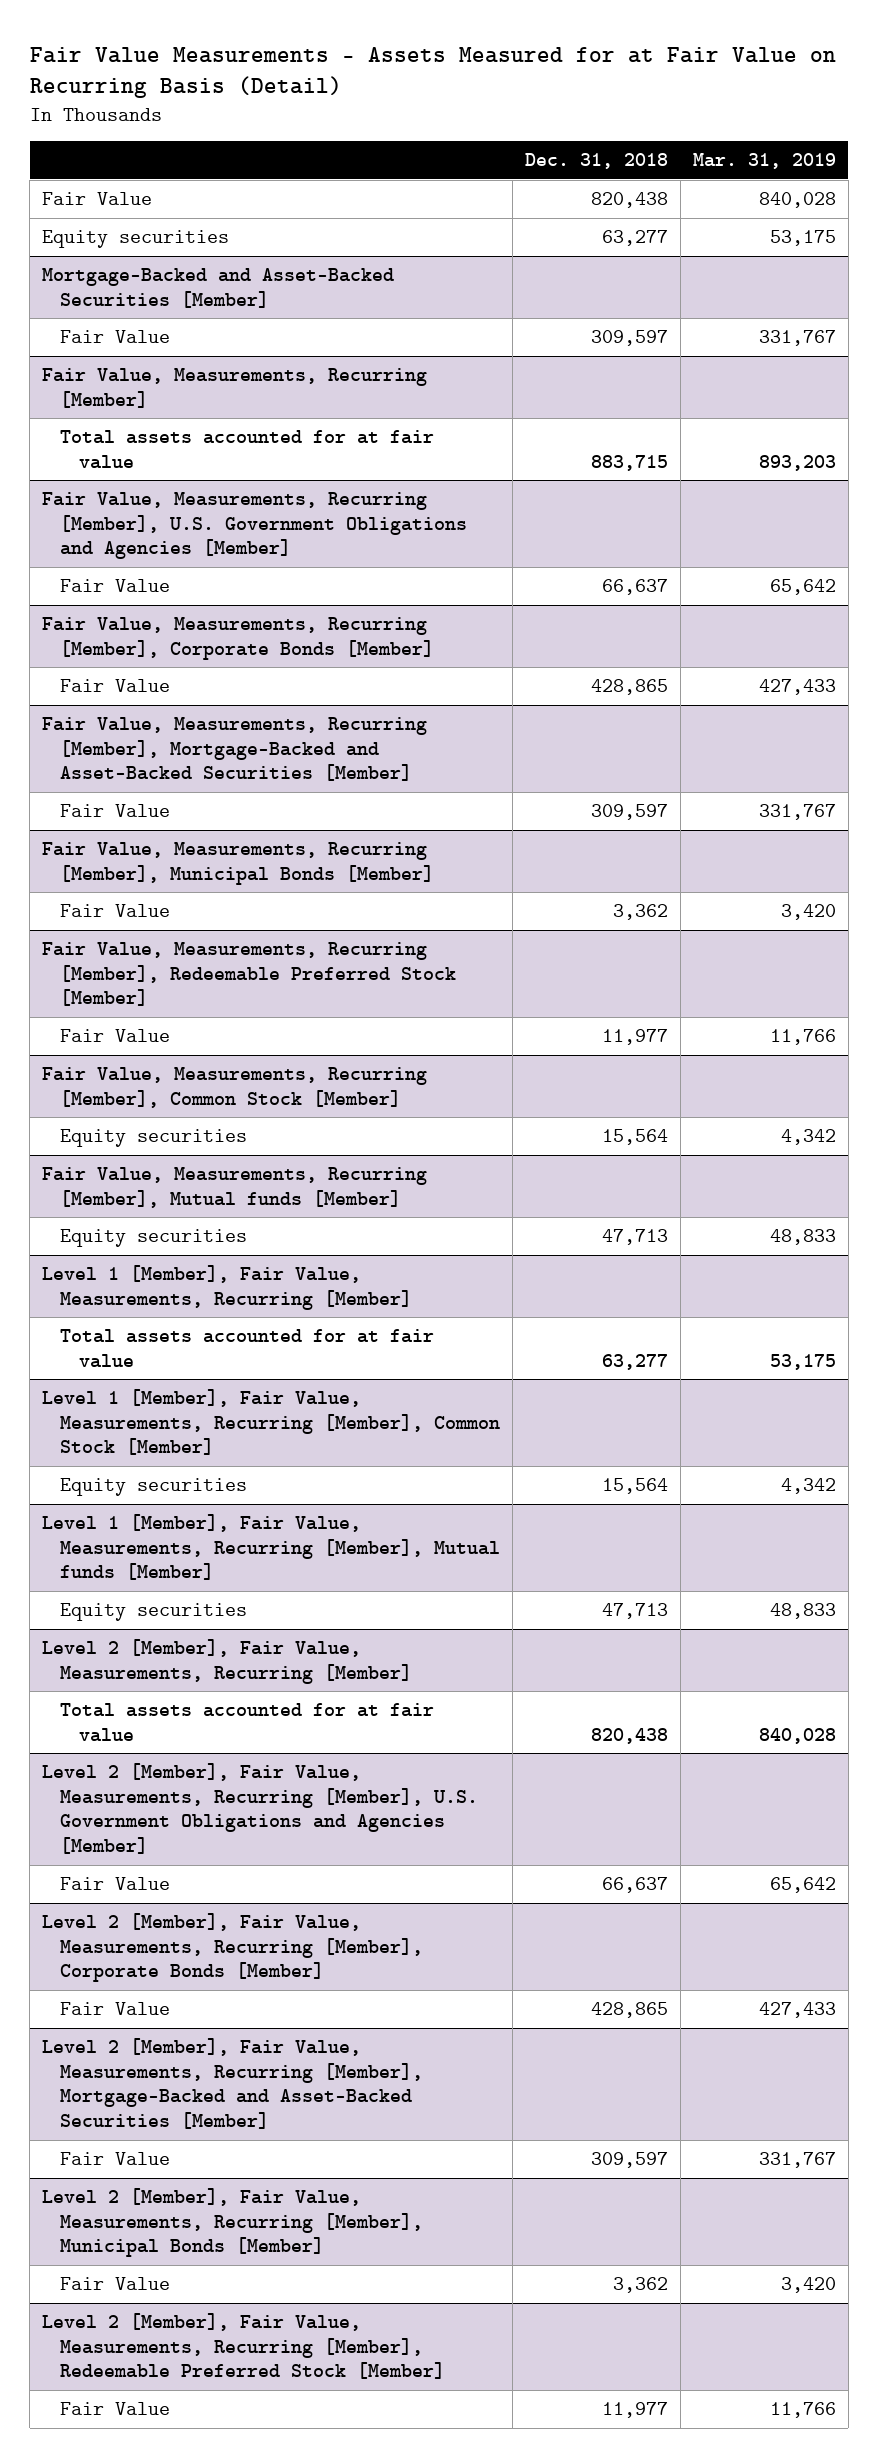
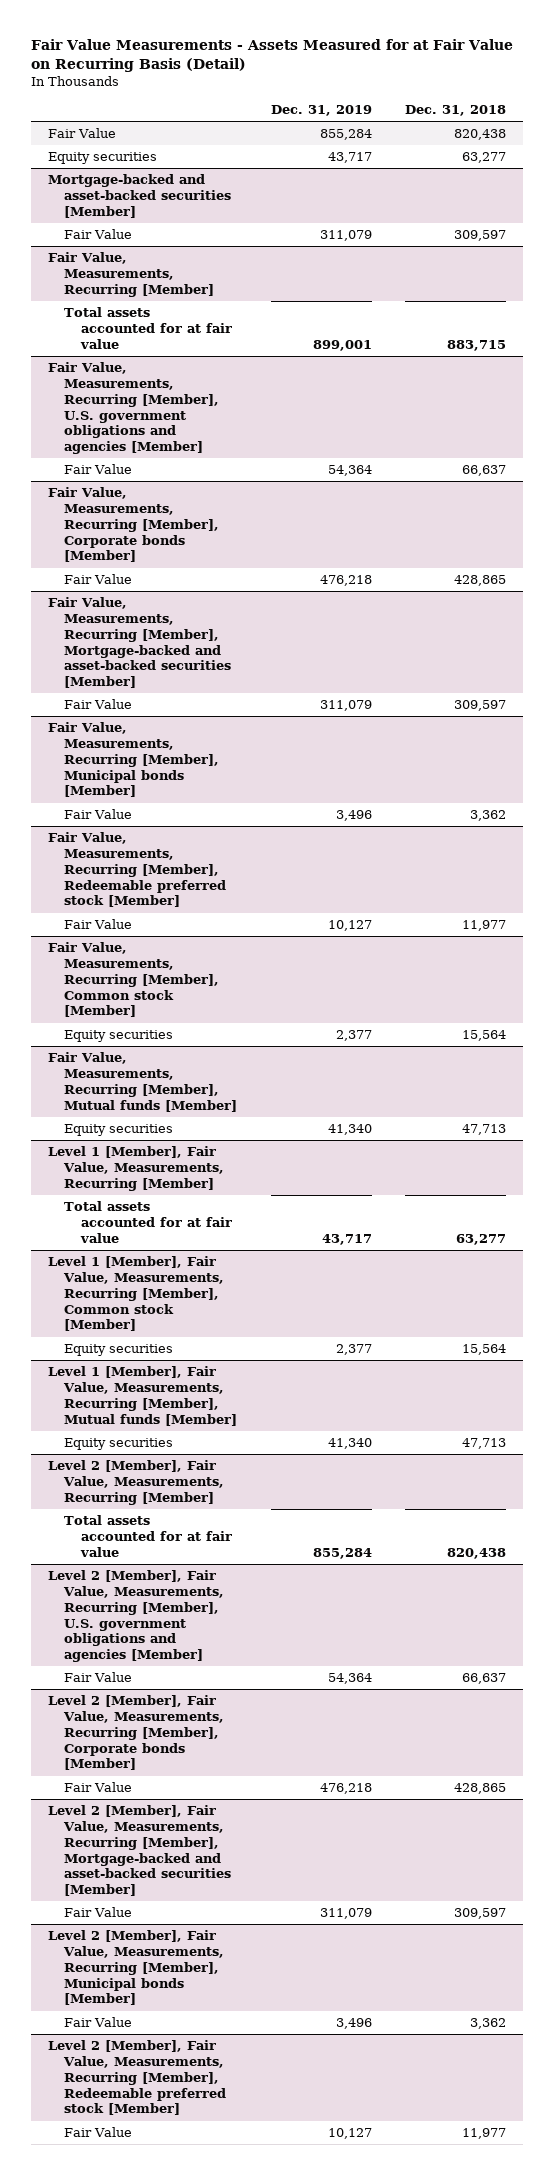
- | Dec. 31, 2018 | Mar. 31, 2019
+ | Dec. 31, 2019 | Dec. 31, 2018
- Mortgage-Backed and Asset-Backed Securities [Member]
+ Mortgage-backed and asset-backed securities [Member]
- Fair Value, Measurements, Recurring [Member], U.S. Government Obligations and Agencies [Member]
+ Fair Value, Measurements, Recurring [Member], U.S. government obligations and agencies [Member]
- Fair Value, Measurements, Recurring [Member], Corporate Bonds [Member]
+ Fair Value, Measurements, Recurring [Member], Corporate bonds [Member]
- Fair Value, Measurements, Recurring [Member], Mortgage-Backed and Asset-Backed Securities [Member]
+ Fair Value, Measurements, Recurring [Member], Mortgage-backed and asset-backed securities [Member]
- Fair Value, Measurements, Recurring [Member], Municipal Bonds [Member]
+ Fair Value, Measurements, Recurring [Member], Municipal bonds [Member]
- Fair Value, Measurements, Recurring [Member], Redeemable Preferred Stock [Member]
+ Fair Value, Measurements, Recurring [Member], Redeemable preferred stock [Member]
- Fair Value, Measurements, Recurring [Member], Common Stock [Member]
+ Fair Value, Measurements, Recurring [Member], Common stock [Member]
- Level 1 [Member], Fair Value, Measurements, Recurring [Member], Common Stock [Member]
+ Level 1 [Member], Fair Value, Measurements, Recurring [Member], Common stock [Member]
- Level 2 [Member], Fair Value, Measurements, Recurring [Member], U.S. Government Obligations and Agencies [Member]
+ Level 2 [Member], Fair Value, Measurements, Recurring [Member], U.S. government obligations and agencies [Member]
- Level 2 [Member], Fair Value, Measurements, Recurring [Member], Corporate Bonds [Member]
+ Level 2 [Member], Fair Value, Measurements, Recurring [Member], Corporate bonds [Member]
- Level 2 [Member], Fair Value, Measurements, Recurring [Member], Mortgage-Backed and Asset-Backed Securities [Member]
+ Level 2 [Member], Fair Value, Measurements, Recurring [Member], Mortgage-backed and asset-backed securities [Member]
- Level 2 [Member], Fair Value, Measurements, Recurring [Member], Municipal Bonds [Member]
+ Level 2 [Member], Fair Value, Measurements, Recurring [Member], Municipal bonds [Member]
- Level 2 [Member], Fair Value, Measurements, Recurring [Member], Redeemable Preferred Stock [Member]
+ Level 2 [Member], Fair Value, Measurements, Recurring [Member], Redeemable preferred stock [Member]

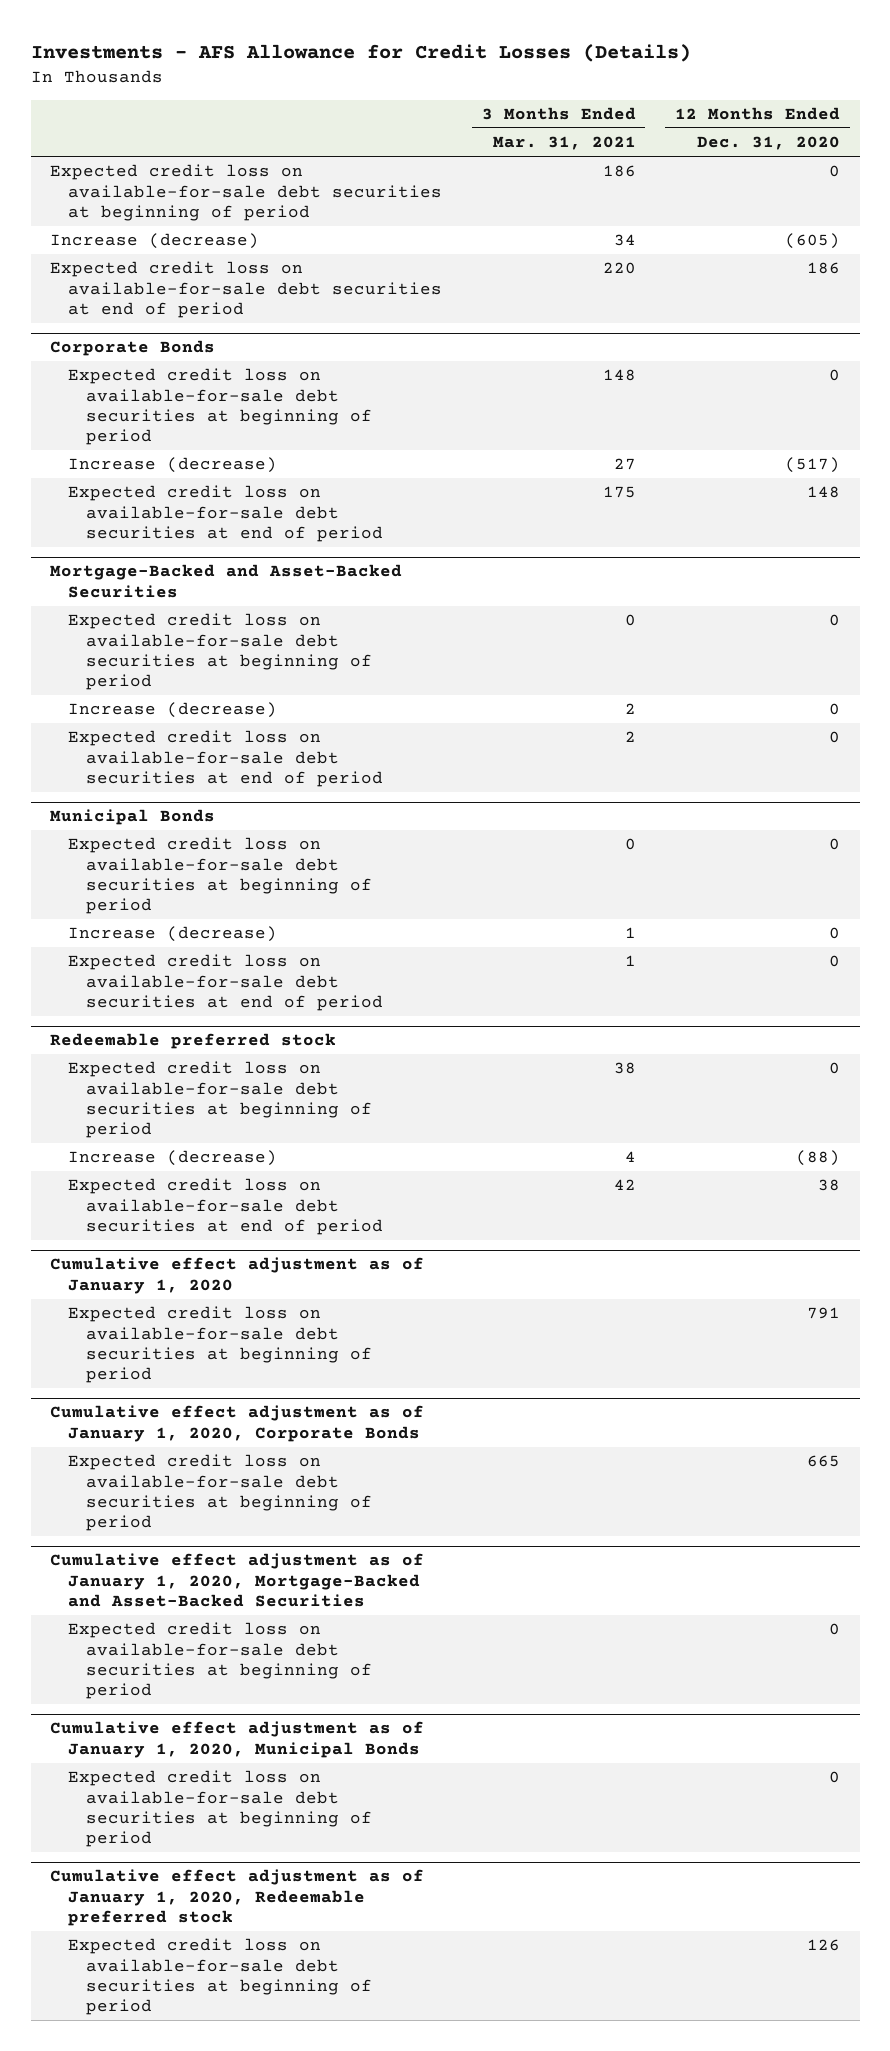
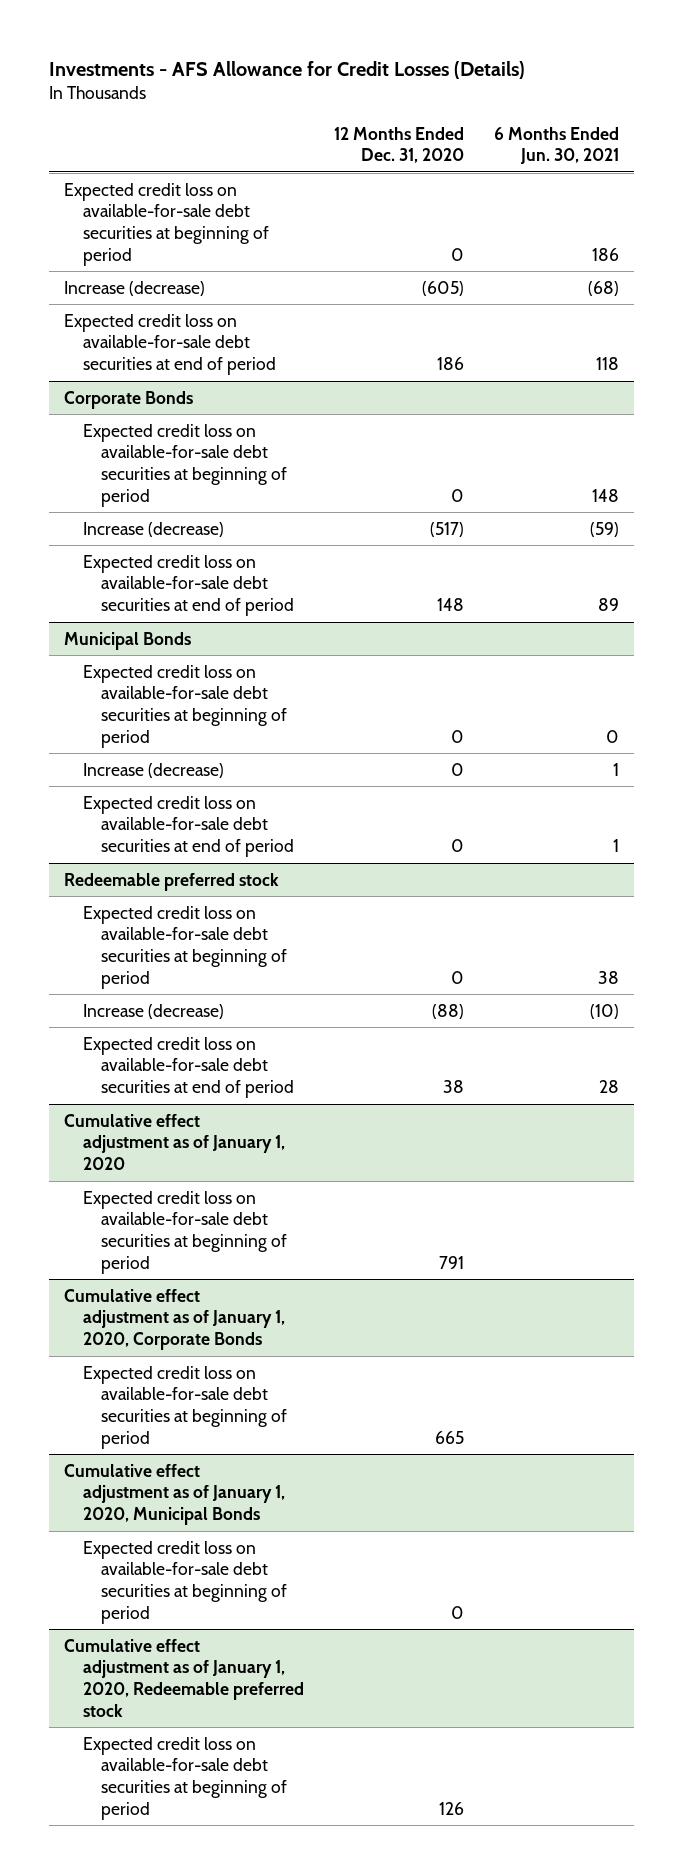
- | 3 Months Ended Mar. 31, 2021 | 12 Months Ended Dec. 31, 2020
+ | 12 Months Ended Dec. 31, 2020 | 6 Months Ended Jun. 30, 2021
- Mortgage-Backed and Asset-Backed Securities
- Expected credit loss on available-for-sale debt securities at beginning of period | 0 | 0
- Increase (decrease) | 2 | 0
- Expected credit loss on available-for-sale debt securities at end of period | 2 | 0
- Cumulative effect adjustment as of January 1, 2020, Mortgage-Backed and Asset-Backed Securities
- Expected credit loss on available-for-sale debt securities at beginning of period | | 0

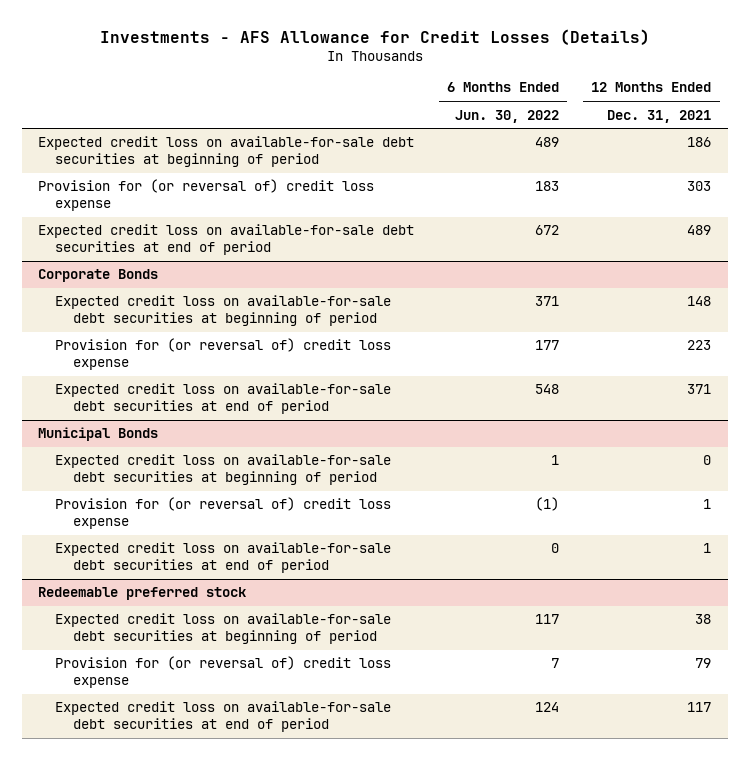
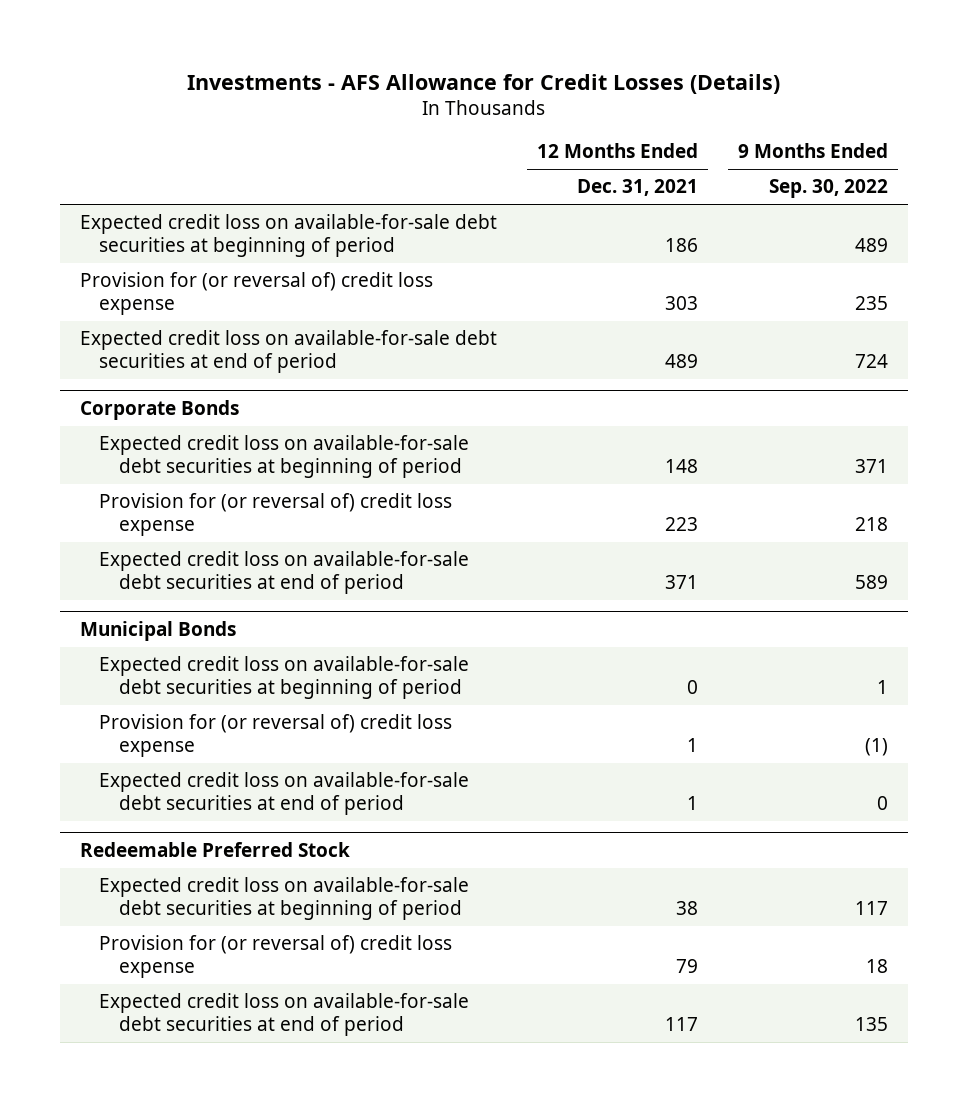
- | 6 Months Ended Jun. 30, 2022 | 12 Months Ended Dec. 31, 2021
+ | 12 Months Ended Dec. 31, 2021 | 9 Months Ended Sep. 30, 2022
- Redeemable preferred stock
+ Redeemable Preferred Stock

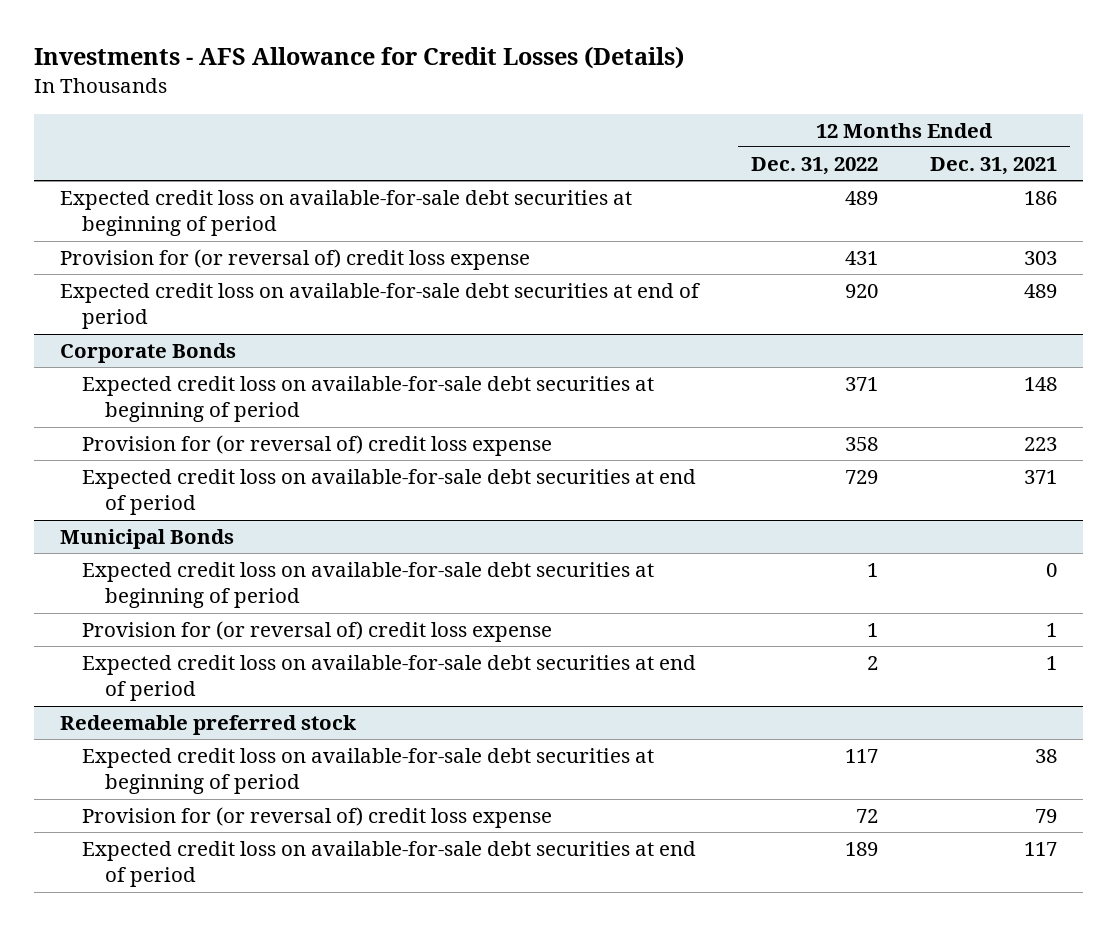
- | 12 Months Ended Dec. 31, 2021 | 9 Months Ended Sep. 30, 2022
+ | 12 Months Ended Dec. 31, 2022 | 12 Months Ended Dec. 31, 2021
- Redeemable Preferred Stock
+ Redeemable preferred stock

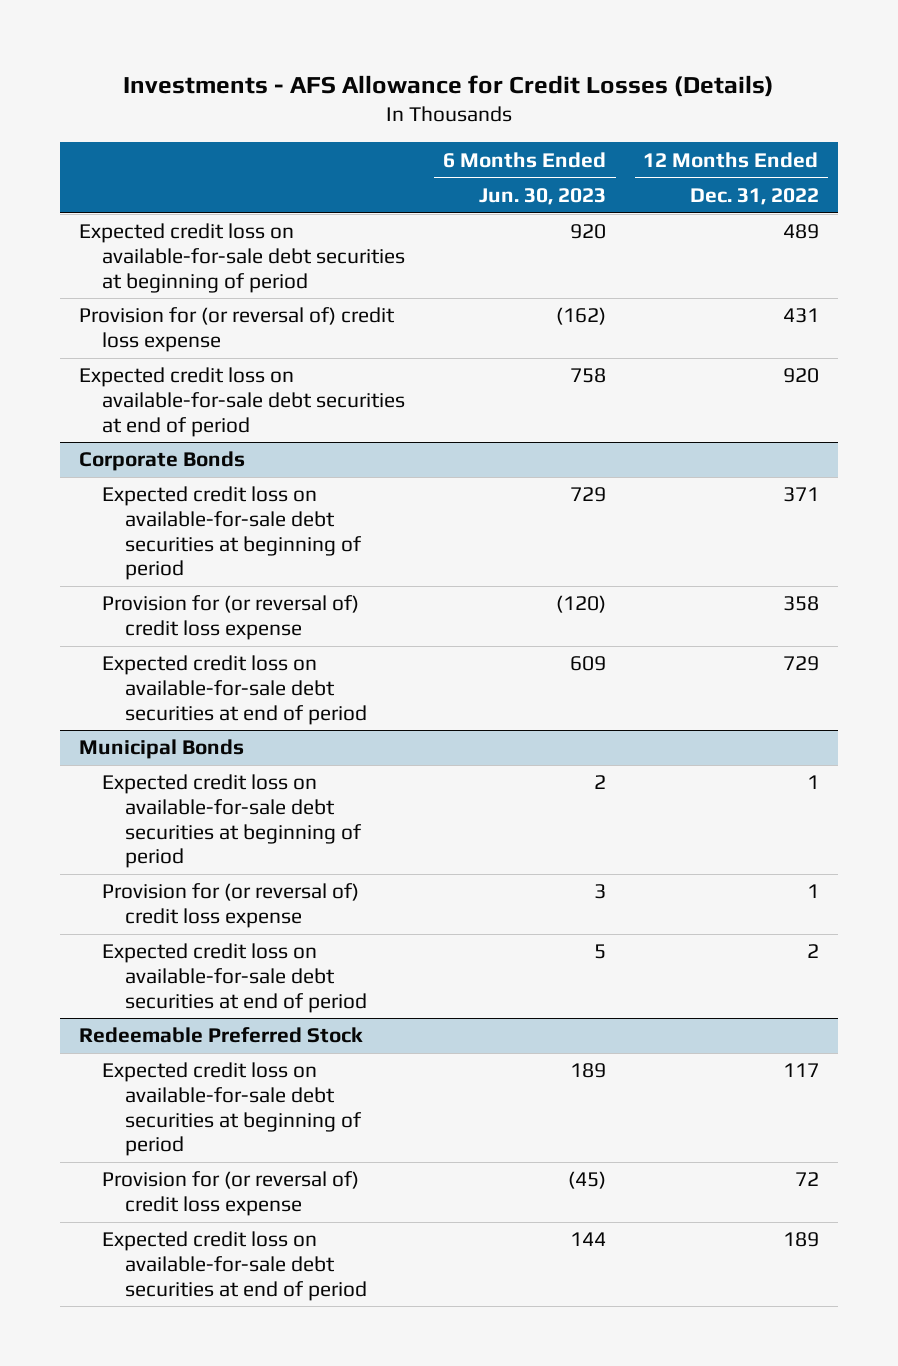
- | 12 Months Ended Dec. 31, 2022 | 12 Months Ended Dec. 31, 2021
+ | 6 Months Ended Jun. 30, 2023 | 12 Months Ended Dec. 31, 2022
- Redeemable preferred stock
+ Redeemable Preferred Stock

